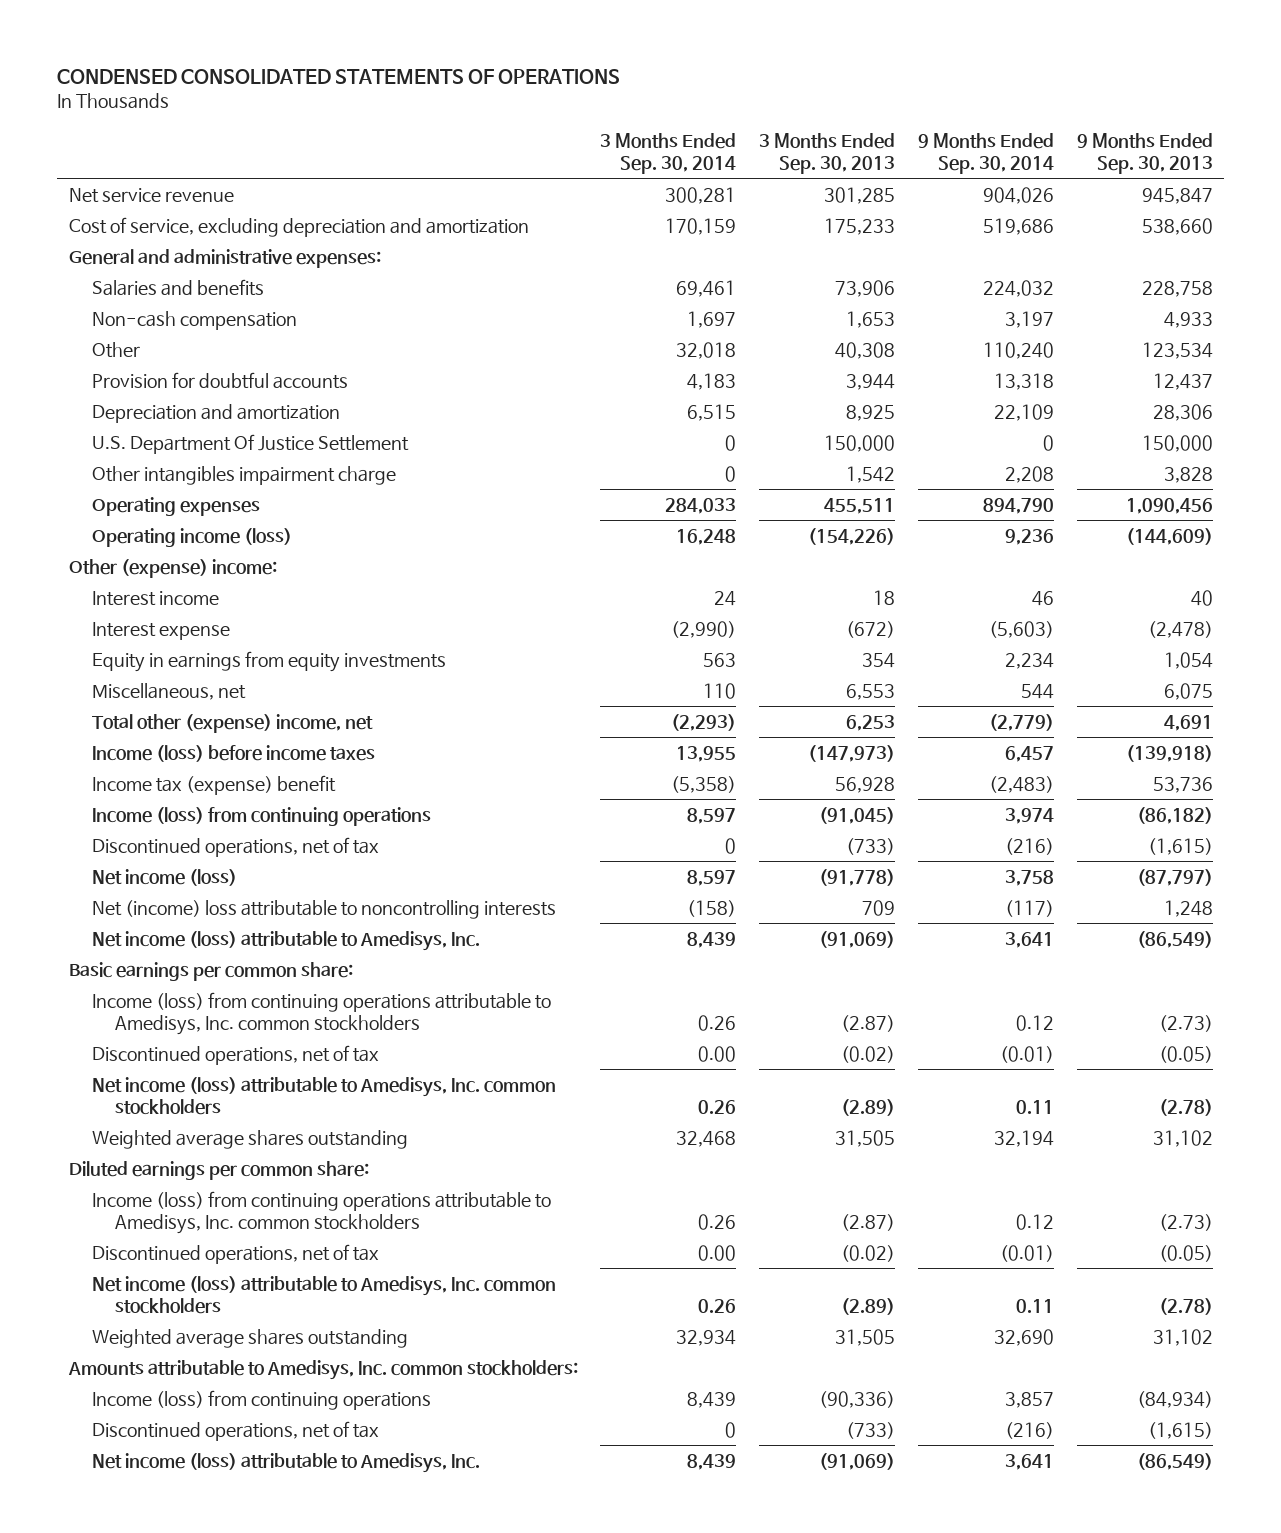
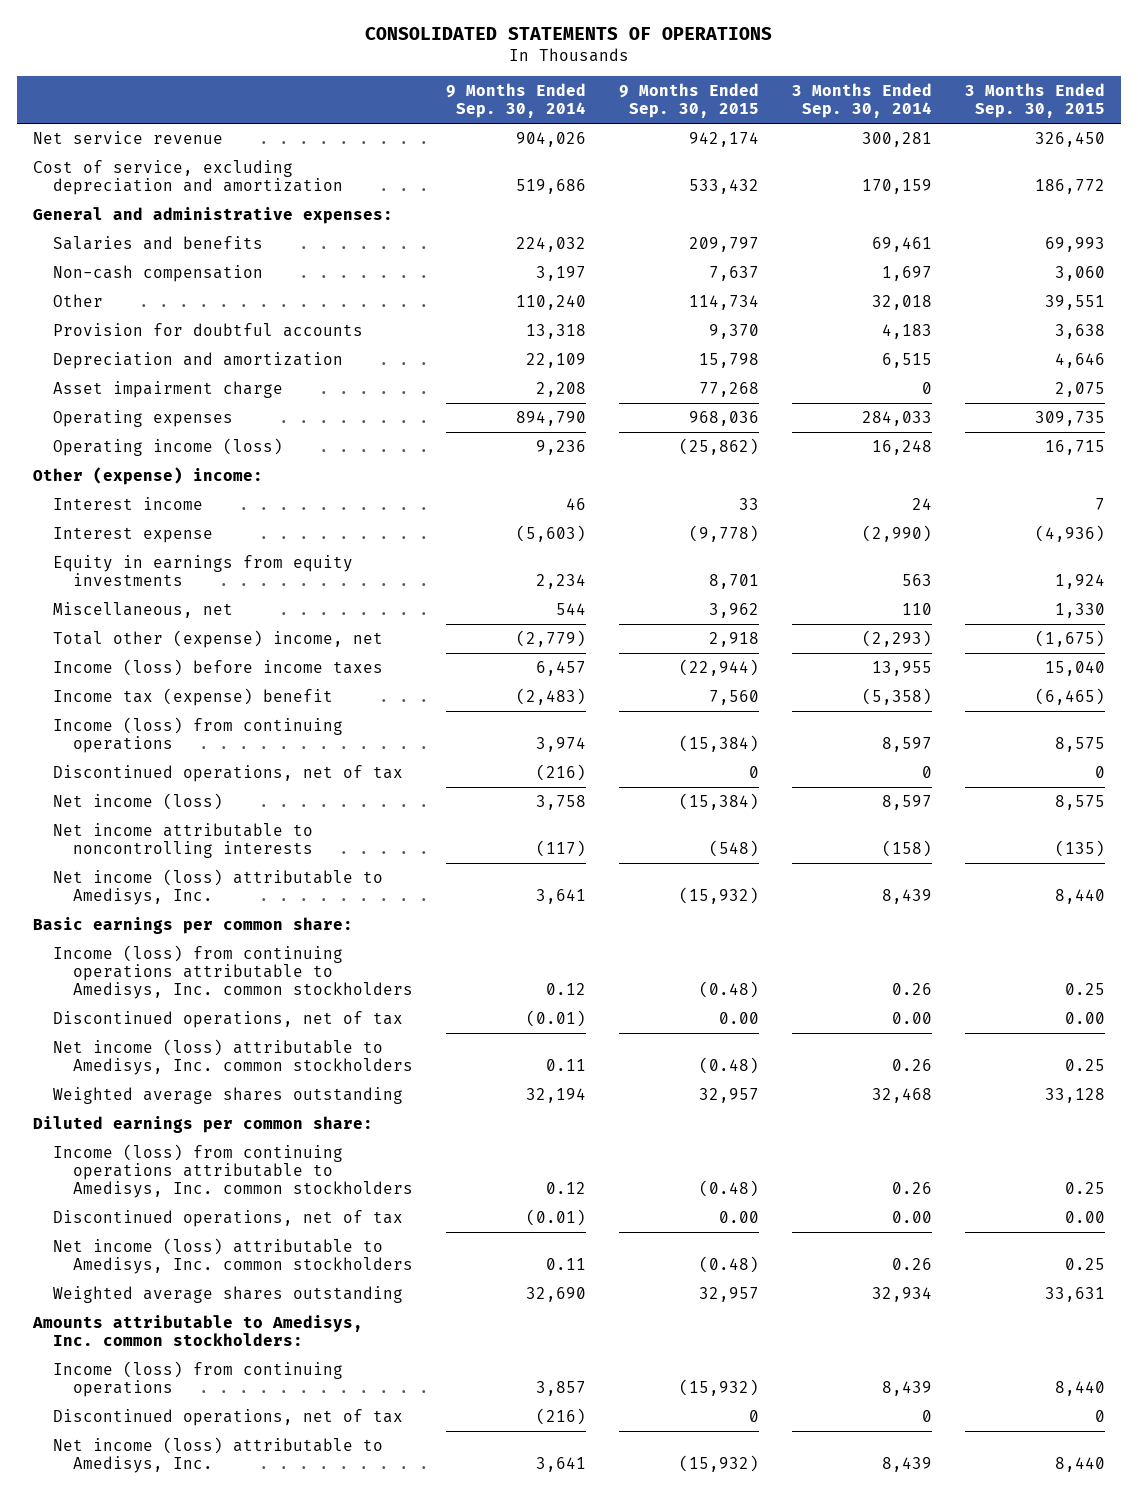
- CONDENSED CONSOLIDATED STATEMENTS OF OPERATIONS
+ CONSOLIDATED STATEMENTS OF OPERATIONS
- | 3 Months Ended Sep. 30, 2014 | 3 Months Ended Sep. 30, 2013 | 9 Months Ended Sep. 30, 2014 | 9 Months Ended Sep. 30, 2013
+ | 9 Months Ended Sep. 30, 2014 | 9 Months Ended Sep. 30, 2015 | 3 Months Ended Sep. 30, 2014 | 3 Months Ended Sep. 30, 2015
- U.S. Department Of Justice Settlement | 0 | 150,000 | 0 | 150,000
- Other intangibles impairment charge | 0 | 1,542 | 2,208 | 3,828
+ Asset impairment charge | 2,208 | 77,268 | 0 | 2,075
- Net (income) loss attributable to noncontrolling interests | (158) | 709 | (117) | 1,248
+ Net income attributable to noncontrolling interests | (117) | (548) | (158) | (135)

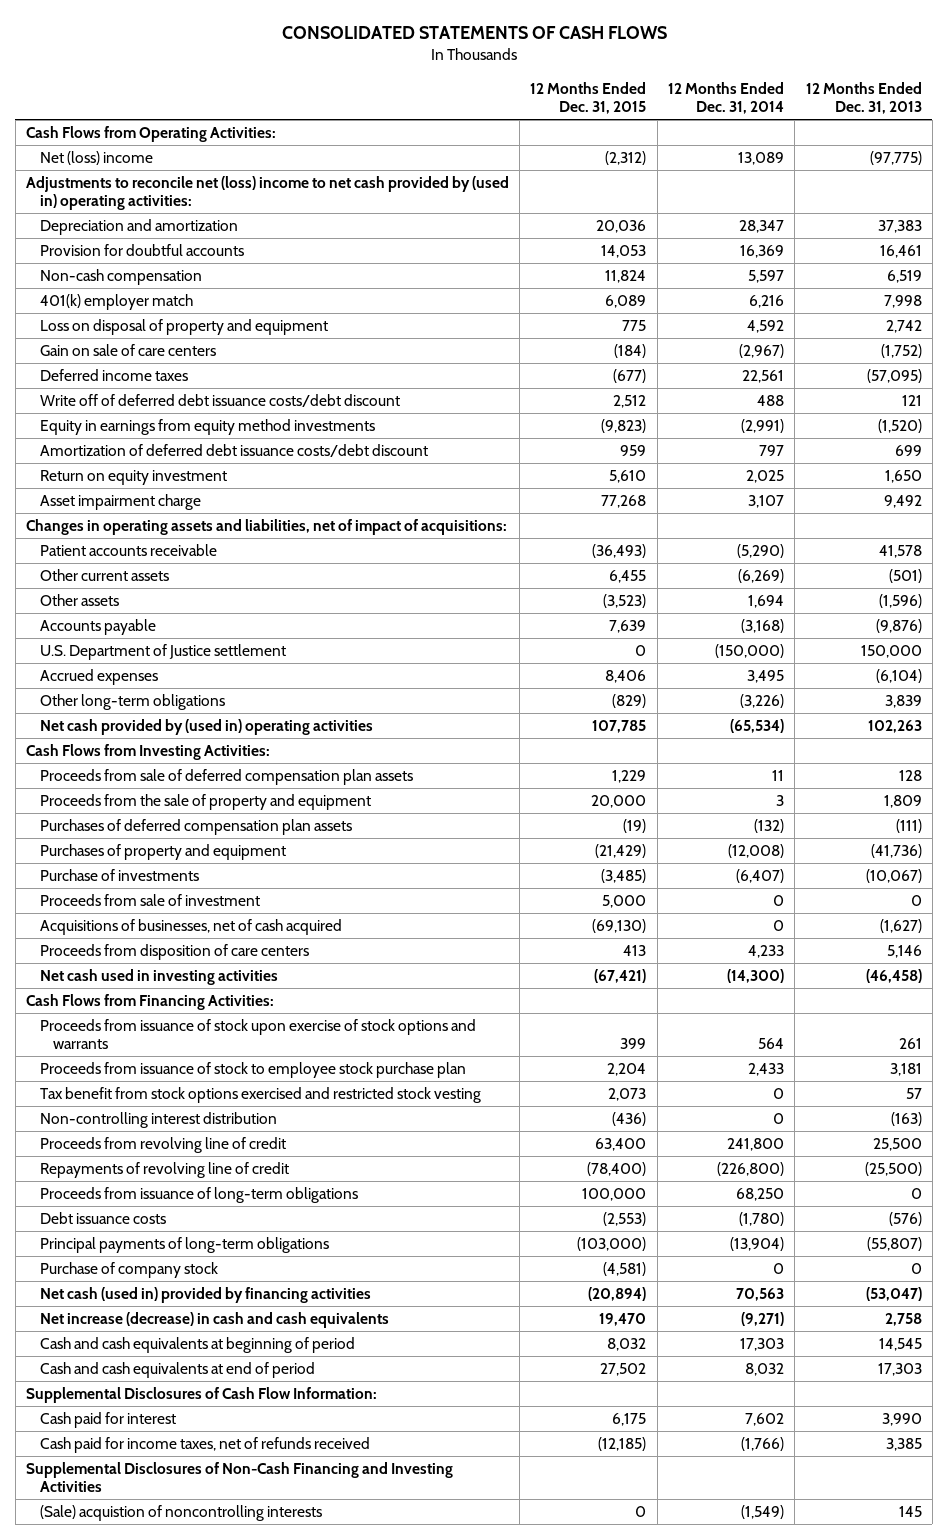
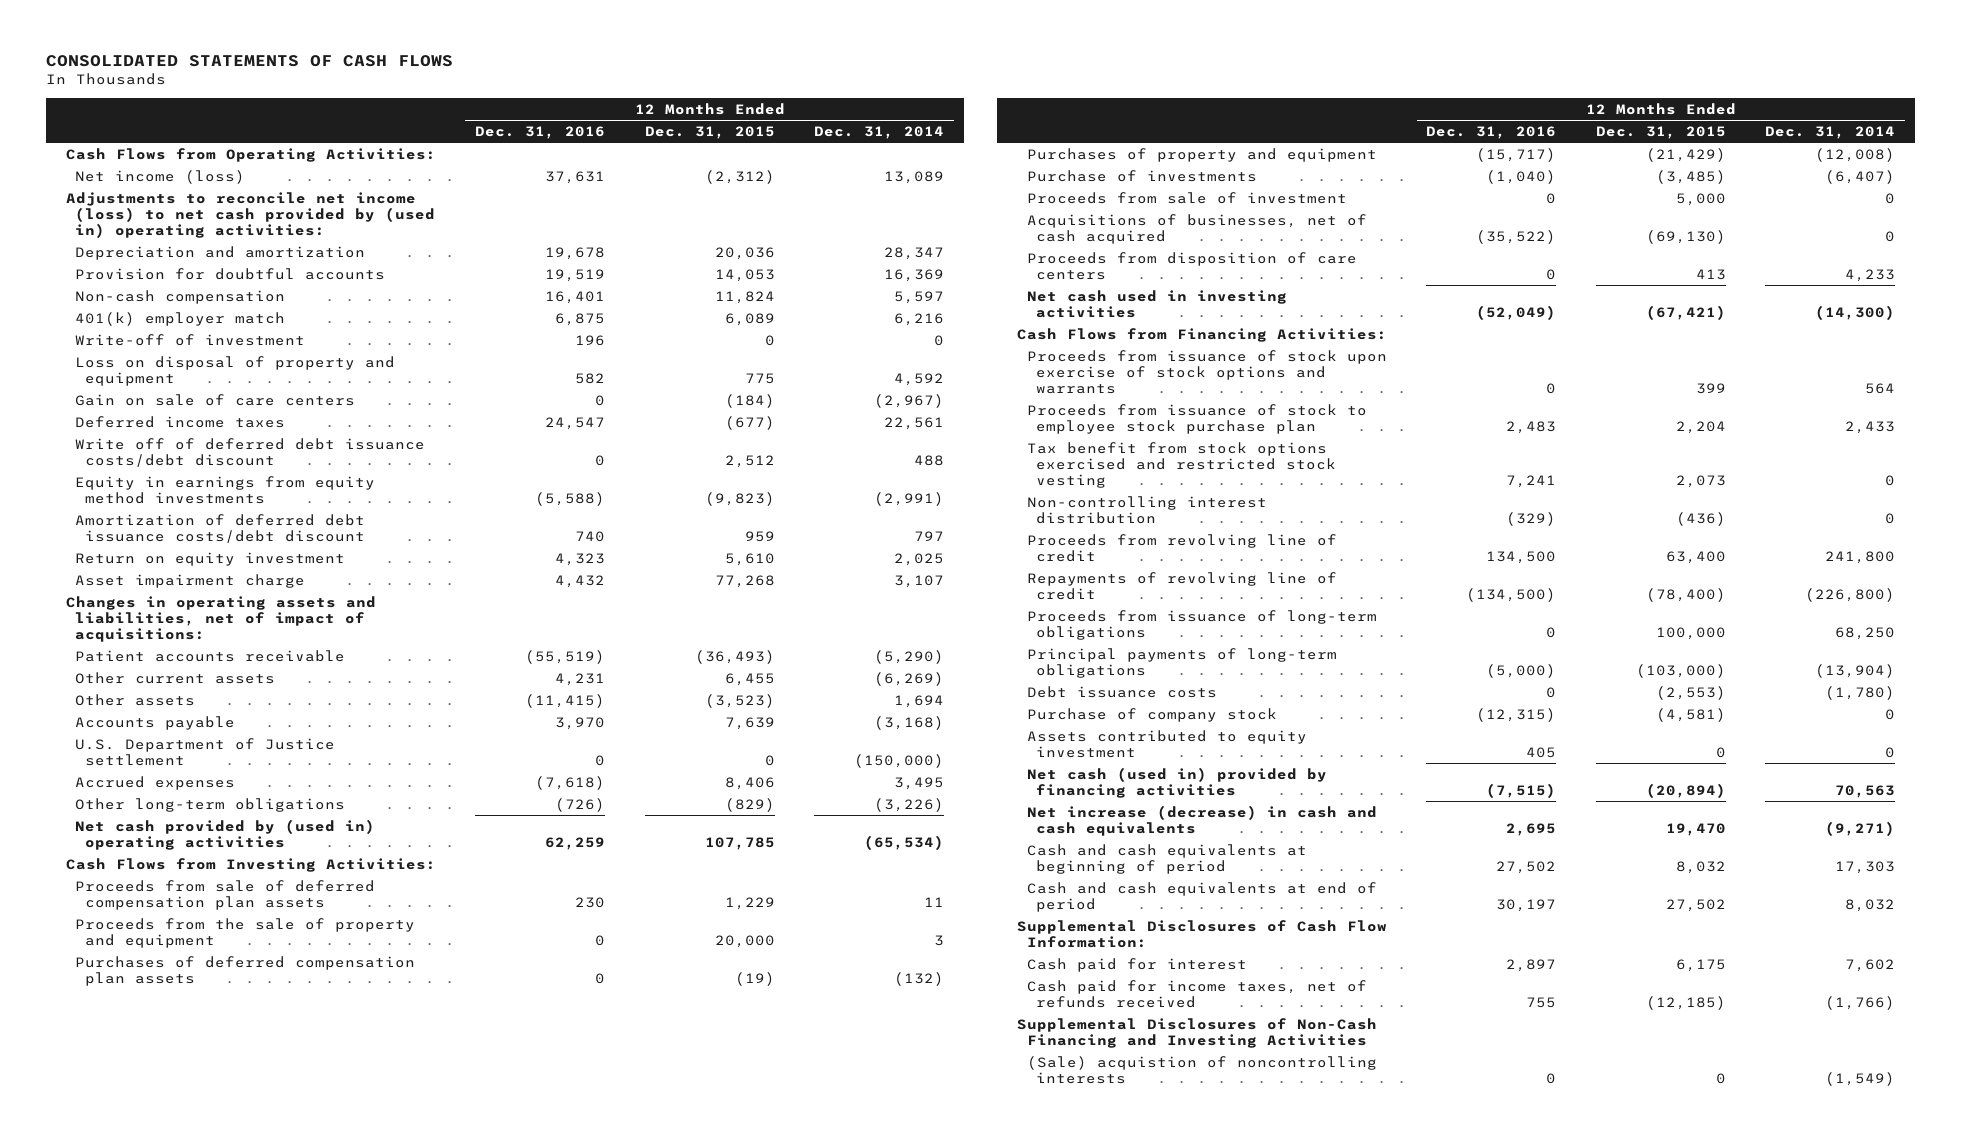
- | 12 Months Ended Dec. 31, 2015 | 12 Months Ended Dec. 31, 2014 | 12 Months Ended Dec. 31, 2013
+ | 12 Months Ended Dec. 31, 2016 | 12 Months Ended Dec. 31, 2015 | 12 Months Ended Dec. 31, 2014
- Net (loss) income | (2,312) | 13,089 | (97,775)
- Adjustments to reconcile net (loss) income to net cash provided by (used in) operating activities:
+ Net income (loss) | 37,631 | (2,312) | 13,089
+ Adjustments to reconcile net income (loss) to net cash provided by (used in) operating activities:
+ Write-off of investment | 196 | 0 | 0
moved down: Debt issuance costs | 0 | (2,553) | (1,780)
+ Assets contributed to equity investment | 405 | 0 | 0

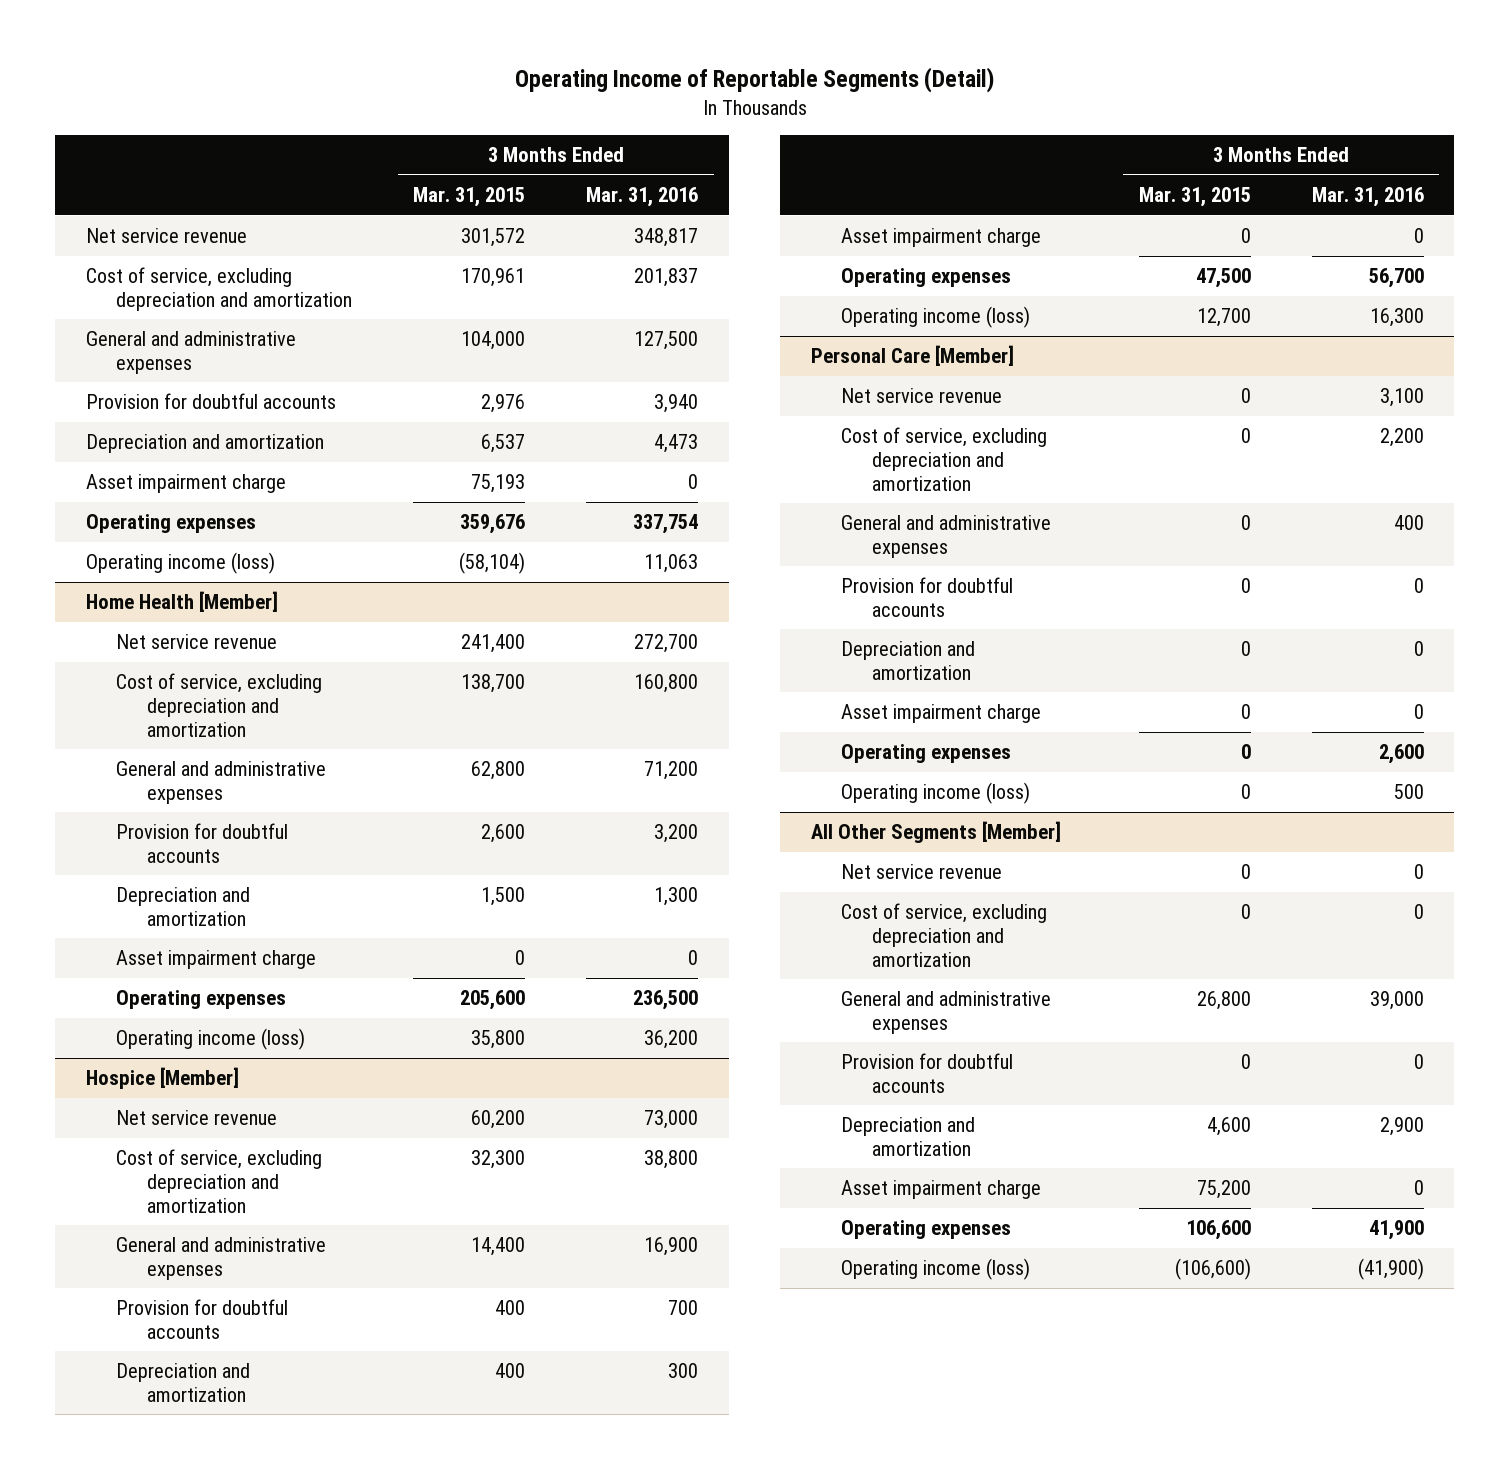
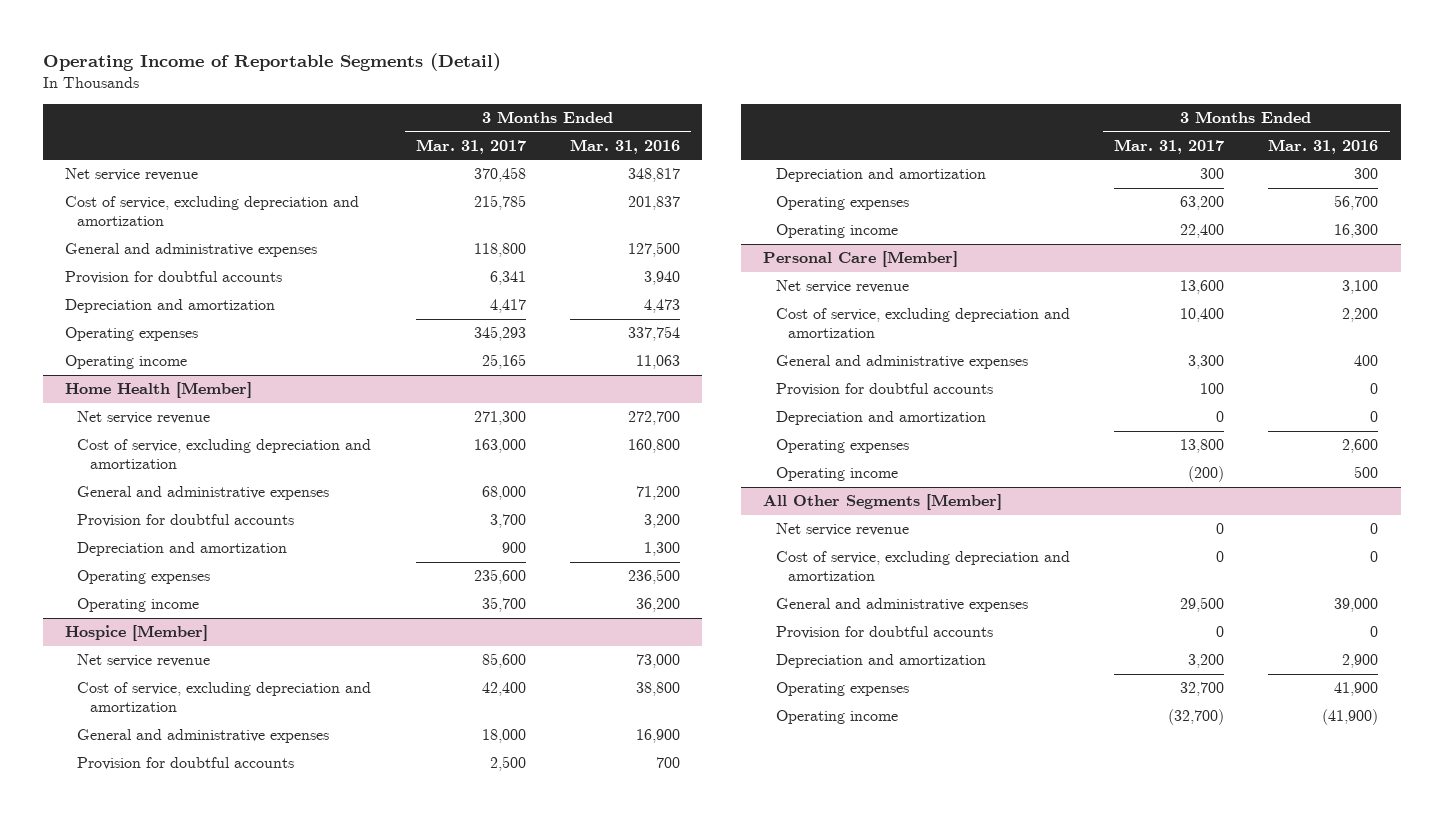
- | 3 Months Ended Mar. 31, 2015 | 3 Months Ended Mar. 31, 2016
+ | 3 Months Ended Mar. 31, 2017 | 3 Months Ended Mar. 31, 2016
- Asset impairment charge | 75,193 | 0
- Operating income (loss) | (58,104) | 11,063
+ Operating income | 25,165 | 11,063
@ Home Health [Member]
- Asset impairment charge | 0 | 0
- Operating income (loss) | 35,800 | 36,200
+ Operating income | 35,700 | 36,200
@ Hospice [Member]
- Asset impairment charge | 0 | 0
- Operating income (loss) | 12,700 | 16,300
+ Operating income | 22,400 | 16,300
@ Personal Care [Member]
- Asset impairment charge | 0 | 0
- Operating income (loss) | 0 | 500
+ Operating income | (200) | 500
@ All Other Segments [Member]
- Asset impairment charge | 75,200 | 0
- Operating income (loss) | (106,600) | (41,900)
+ Operating income | (32,700) | (41,900)

